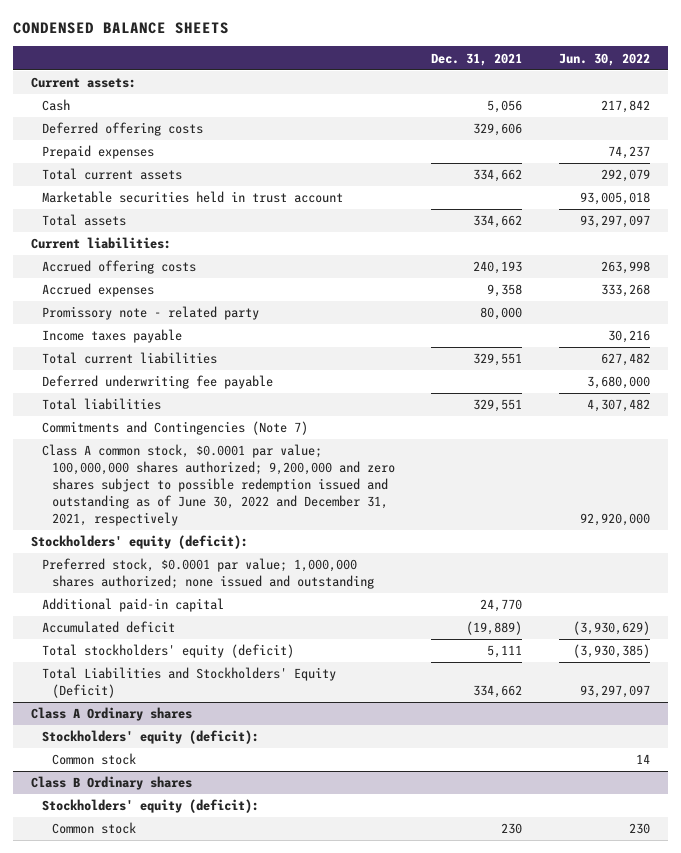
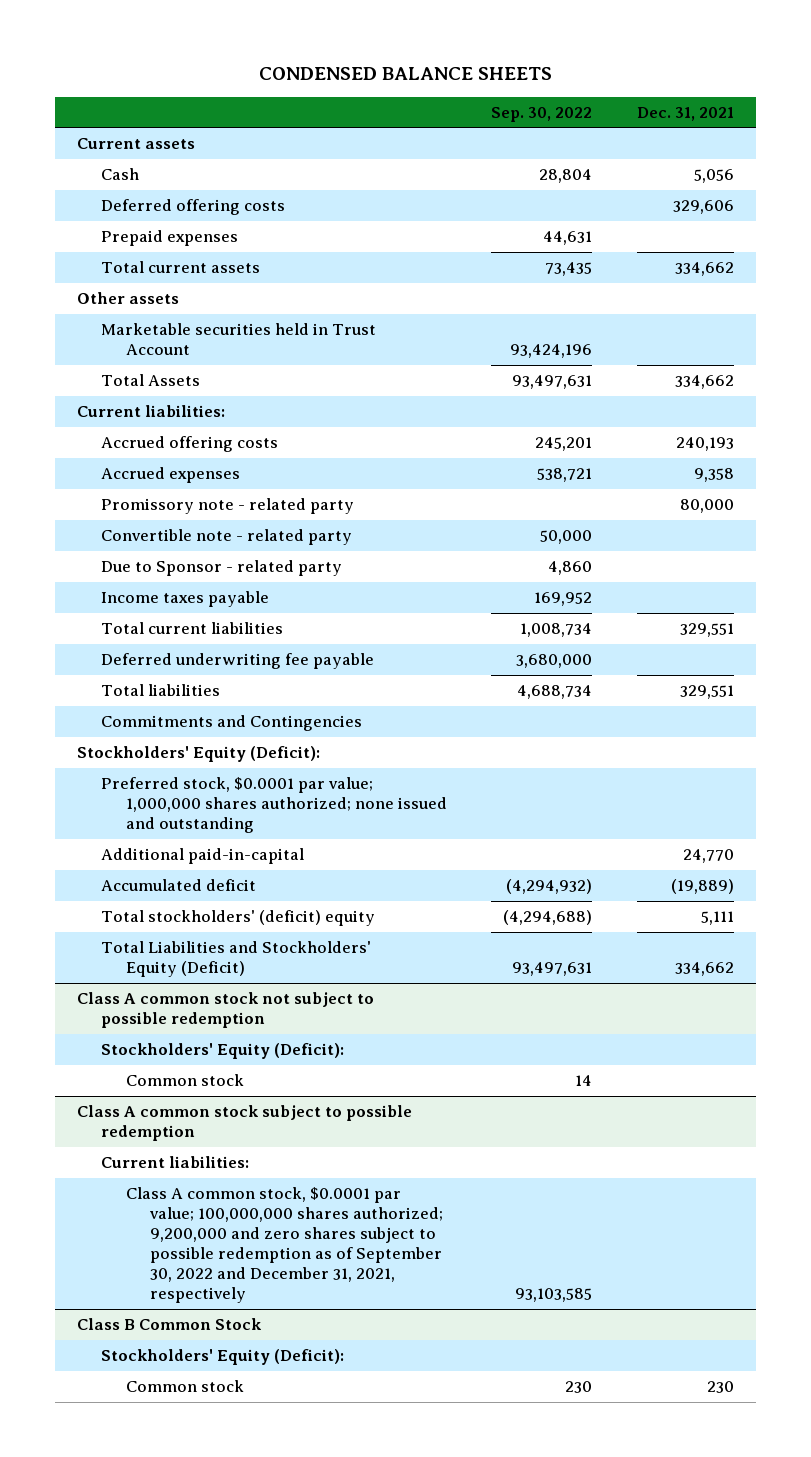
- | Dec. 31, 2021 | Jun. 30, 2022
+ | Sep. 30, 2022 | Dec. 31, 2021
- Current assets:
+ Current assets
- Marketable securities held in trust account | | 93,005,018
- Total assets | 334,662 | 93,297,097
+ Other assets
+ Marketable securities held in Trust Account | 93,424,196 |
+ Total Assets | 93,497,631 | 334,662
+ Convertible note - related party | 50,000 |
+ Due to Sponsor - related party | 4,860 |
- Commitments and Contingencies (Note 7)
- Class A common stock, $0.0001 par value; 100,000,000 shares authorized; 9,200,000 and zero shares subject to possible redemption issued and outstanding as of June 30, 2022 and December 31, 2021, respectively | | 92,920,000
- Stockholders' equity (deficit):
+ Commitments and Contingencies
+ Stockholders' Equity (Deficit):
- Additional paid-in capital | 24,770 |
+ Additional paid-in-capital | | 24,770
- Total stockholders' equity (deficit) | 5,111 | (3,930,385)
+ Total stockholders' (deficit) equity | (4,294,688) | 5,111
- Class A Ordinary shares
- Stockholders' equity (deficit):
+ Class A common stock not subject to possible redemption
+ Stockholders' Equity (Deficit):
- Class B Ordinary shares
- Stockholders' equity (deficit):
+ Class A common stock subject to possible redemption
+ Current liabilities:
+ Class A common stock, $0.0001 par value; 100,000,000 shares authorized; 9,200,000 and zero shares subject to possible redemption as of September 30, 2022 and December 31, 2021, respectively | 93,103,585 |
+ Class B Common Stock
+ Stockholders' Equity (Deficit):

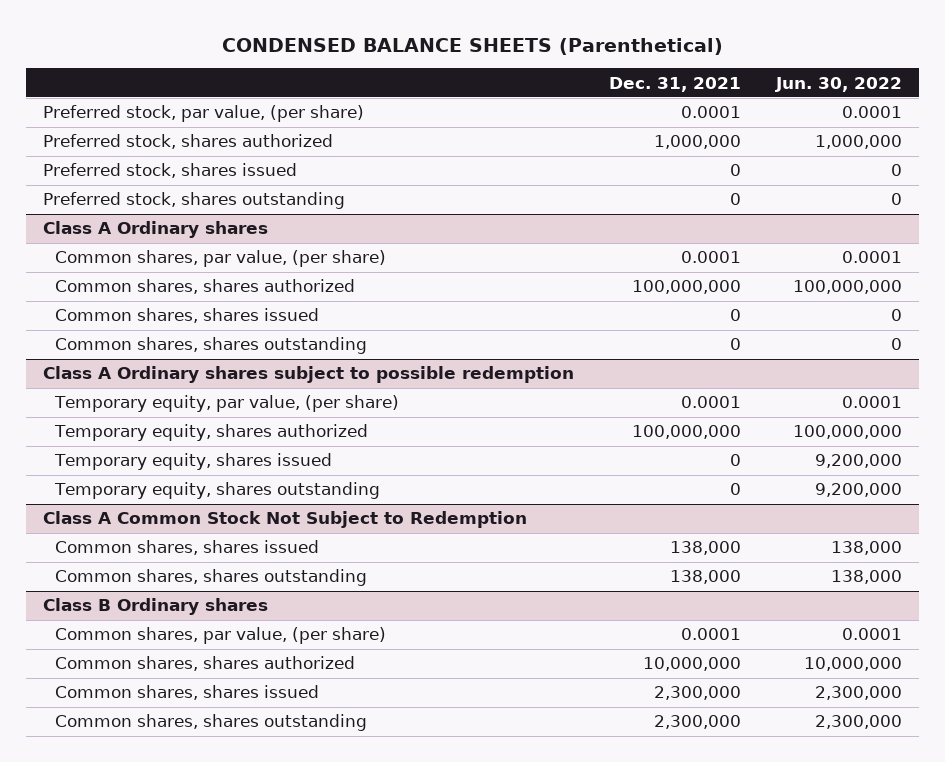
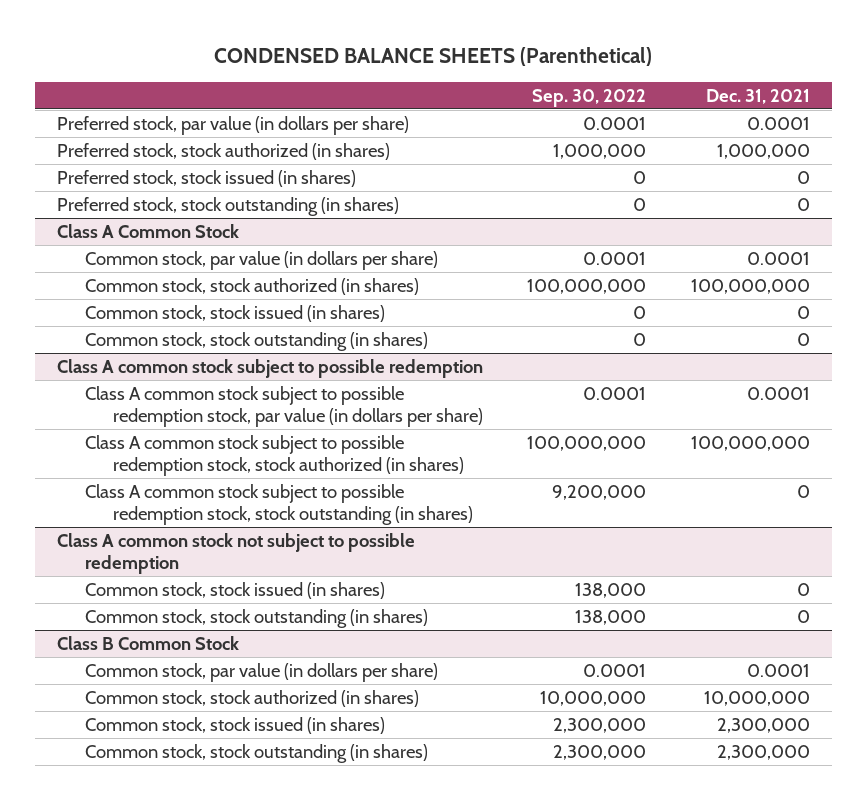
- | Dec. 31, 2021 | Jun. 30, 2022
+ | Sep. 30, 2022 | Dec. 31, 2021
- Preferred stock, par value, (per share) | 0.0001 | 0.0001
- Preferred stock, shares authorized | 1,000,000 | 1,000,000
- Preferred stock, shares issued | 0 | 0
- Preferred stock, shares outstanding | 0 | 0
- Class A Ordinary shares
- Common shares, par value, (per share) | 0.0001 | 0.0001
- Common shares, shares authorized | 100,000,000 | 100,000,000
- Common shares, shares issued | 0 | 0
- Common shares, shares outstanding | 0 | 0
- Class A Ordinary shares subject to possible redemption
- Temporary equity, par value, (per share) | 0.0001 | 0.0001
- Temporary equity, shares authorized | 100,000,000 | 100,000,000
- Temporary equity, shares issued | 0 | 9,200,000
- Temporary equity, shares outstanding | 0 | 9,200,000
- Class A Common Stock Not Subject to Redemption
- Common shares, shares issued | 138,000 | 138,000
- Common shares, shares outstanding | 138,000 | 138,000
- Class B Ordinary shares
- Common shares, par value, (per share) | 0.0001 | 0.0001
- Common shares, shares authorized | 10,000,000 | 10,000,000
- Common shares, shares issued | 2,300,000 | 2,300,000
- Common shares, shares outstanding | 2,300,000 | 2,300,000
+ Preferred stock, par value (in dollars per share) | 0.0001 | 0.0001
+ Preferred stock, stock authorized (in shares) | 1,000,000 | 1,000,000
+ Preferred stock, stock issued (in shares) | 0 | 0
+ Preferred stock, stock outstanding (in shares) | 0 | 0
+ Class A Common Stock
+ Common stock, par value (in dollars per share) | 0.0001 | 0.0001
+ Common stock, stock authorized (in shares) | 100,000,000 | 100,000,000
+ Common stock, stock issued (in shares) | 0 | 0
+ Common stock, stock outstanding (in shares) | 0 | 0
+ Class A common stock subject to possible redemption
+ Class A common stock subject to possible redemption stock, par value (in dollars per share) | 0.0001 | 0.0001
+ Class A common stock subject to possible redemption stock, stock authorized (in shares) | 100,000,000 | 100,000,000
+ Class A common stock subject to possible redemption stock, stock outstanding (in shares) | 9,200,000 | 0
+ Class A common stock not subject to possible redemption
+ Common stock, stock issued (in shares) | 138,000 | 0
+ Common stock, stock outstanding (in shares) | 138,000 | 0
+ Class B Common Stock
+ Common stock, par value (in dollars per share) | 0.0001 | 0.0001
+ Common stock, stock authorized (in shares) | 10,000,000 | 10,000,000
+ Common stock, stock issued (in shares) | 2,300,000 | 2,300,000
+ Common stock, stock outstanding (in shares) | 2,300,000 | 2,300,000

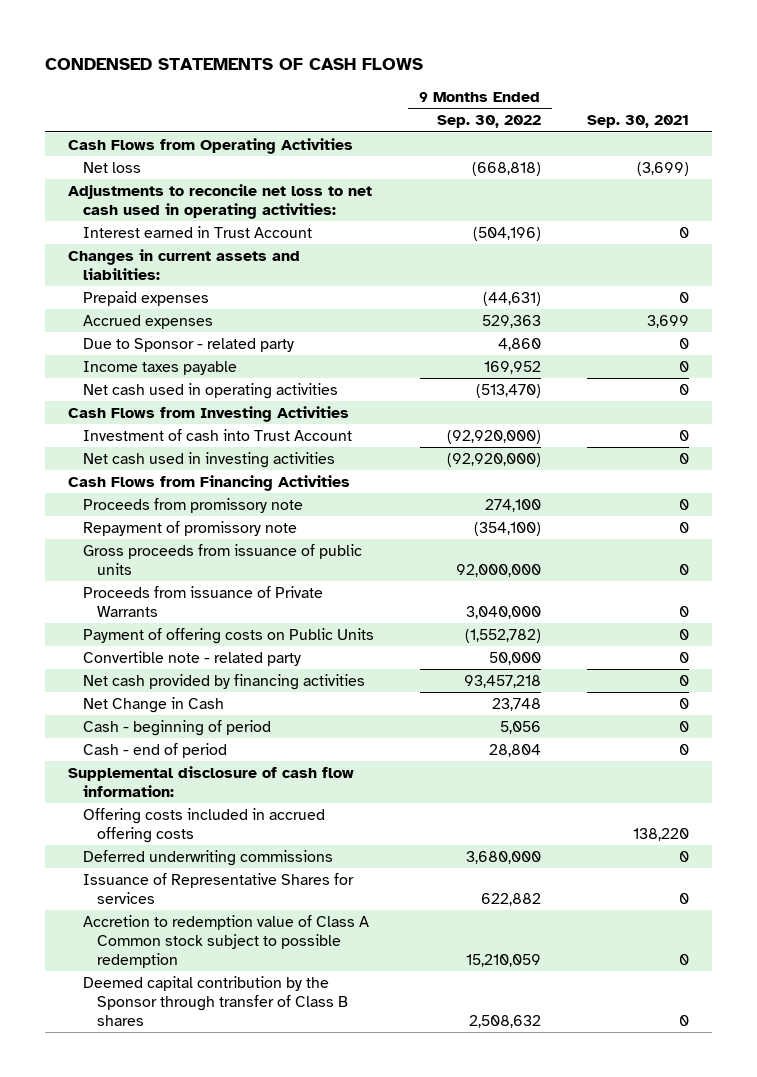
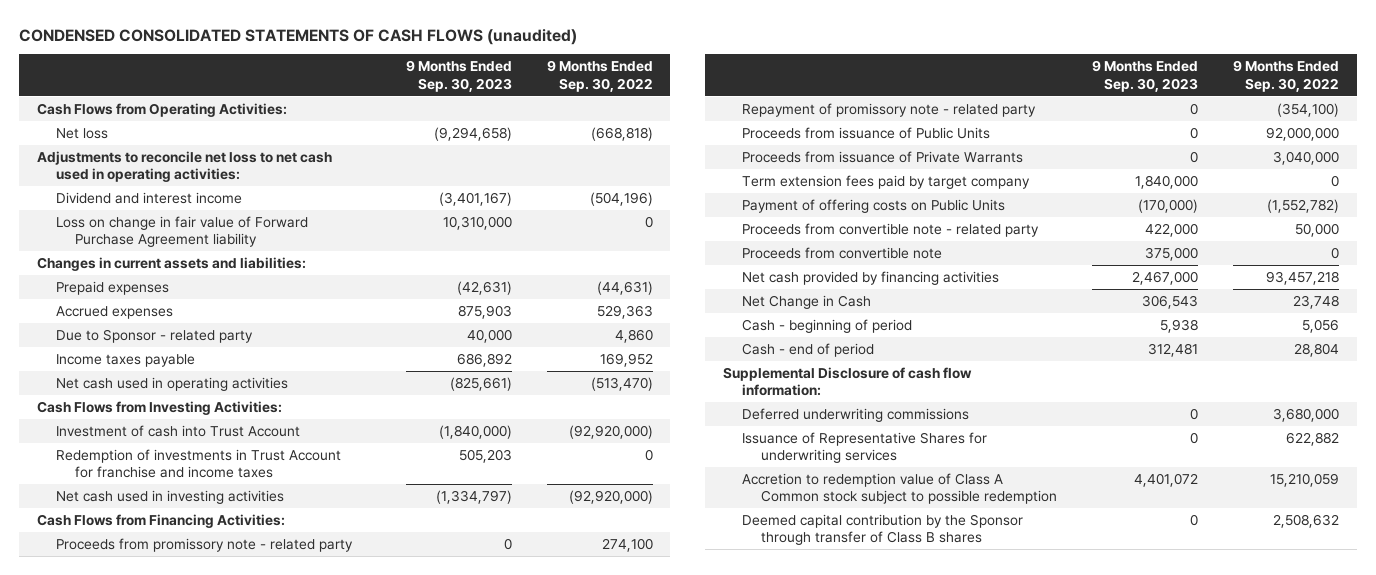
- CONDENSED STATEMENTS OF CASH FLOWS
+ CONDENSED CONSOLIDATED STATEMENTS OF CASH FLOWS (unaudited)
- | 9 Months Ended Sep. 30, 2022 | Sep. 30, 2021
+ | 9 Months Ended Sep. 30, 2023 | 9 Months Ended Sep. 30, 2022
- Cash Flows from Operating Activities
+ Cash Flows from Operating Activities:
- Interest earned in Trust Account | (504,196) | 0
+ Dividend and interest income | (3,401,167) | (504,196)
+ Loss on change in fair value of Forward Purchase Agreement liability | 10,310,000 | 0
- Cash Flows from Investing Activities
+ Cash Flows from Investing Activities:
+ Redemption of investments in Trust Account for franchise and income taxes | 505,203 | 0
- Cash Flows from Financing Activities
- Proceeds from promissory note | 274,100 | 0
- Repayment of promissory note | (354,100) | 0
- Gross proceeds from issuance of public units | 92,000,000 | 0
+ Cash Flows from Financing Activities:
+ Proceeds from promissory note - related party | 0 | 274,100
+ Repayment of promissory note - related party | 0 | (354,100)
+ Proceeds from issuance of Public Units | 0 | 92,000,000
+ Term extension fees paid by target company | 1,840,000 | 0
- Convertible note - related party | 50,000 | 0
+ Proceeds from convertible note - related party | 422,000 | 50,000
+ Proceeds from convertible note | 375,000 | 0
- Supplemental disclosure of cash flow information:
- Offering costs included in accrued offering costs | | 138,220
+ Supplemental Disclosure of cash flow information:
- Issuance of Representative Shares for services | 622,882 | 0
+ Issuance of Representative Shares for underwriting services | 0 | 622,882

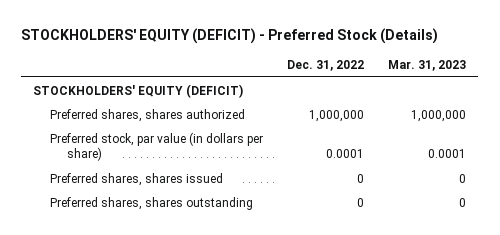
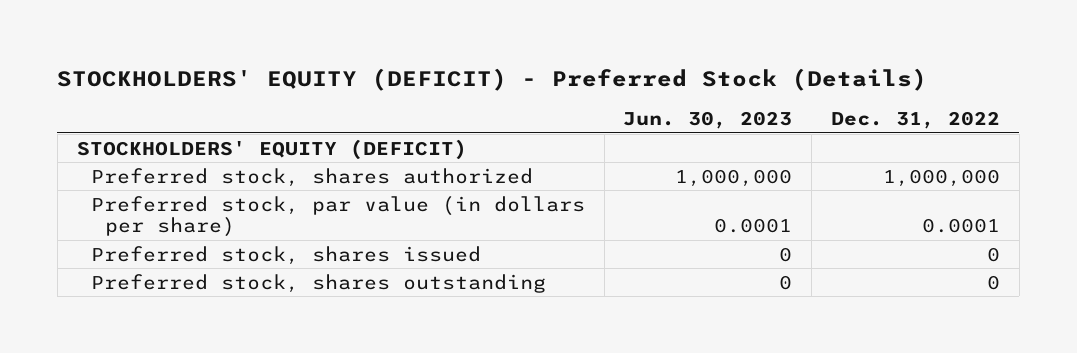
- | Dec. 31, 2022 | Mar. 31, 2023
+ | Jun. 30, 2023 | Dec. 31, 2022
- Preferred shares, shares authorized | 1,000,000 | 1,000,000
+ Preferred stock, shares authorized | 1,000,000 | 1,000,000
- Preferred shares, shares issued | 0 | 0
- Preferred shares, shares outstanding | 0 | 0
+ Preferred stock, shares issued | 0 | 0
+ Preferred stock, shares outstanding | 0 | 0

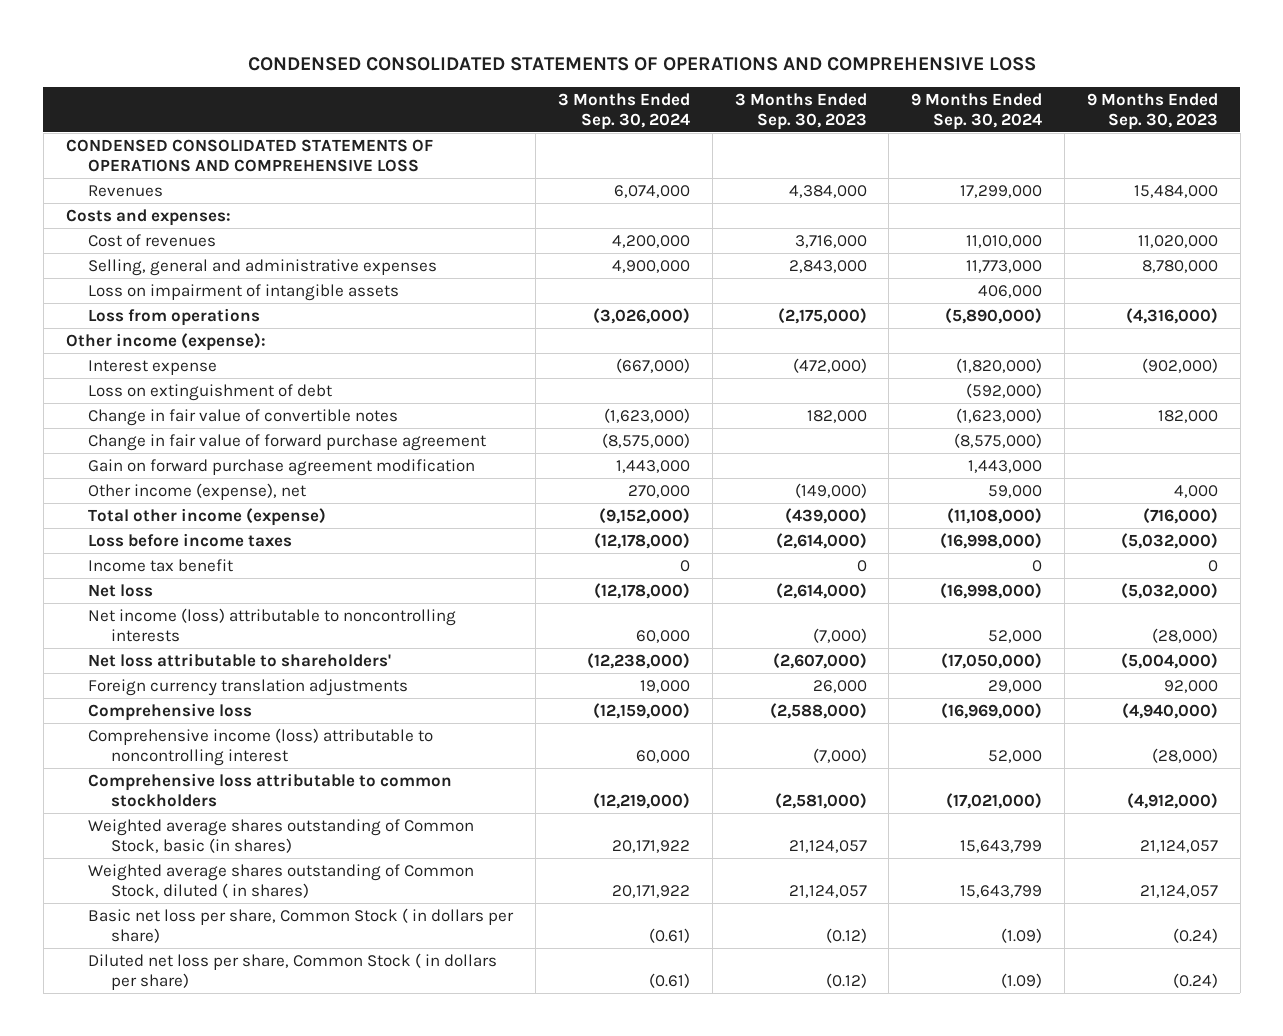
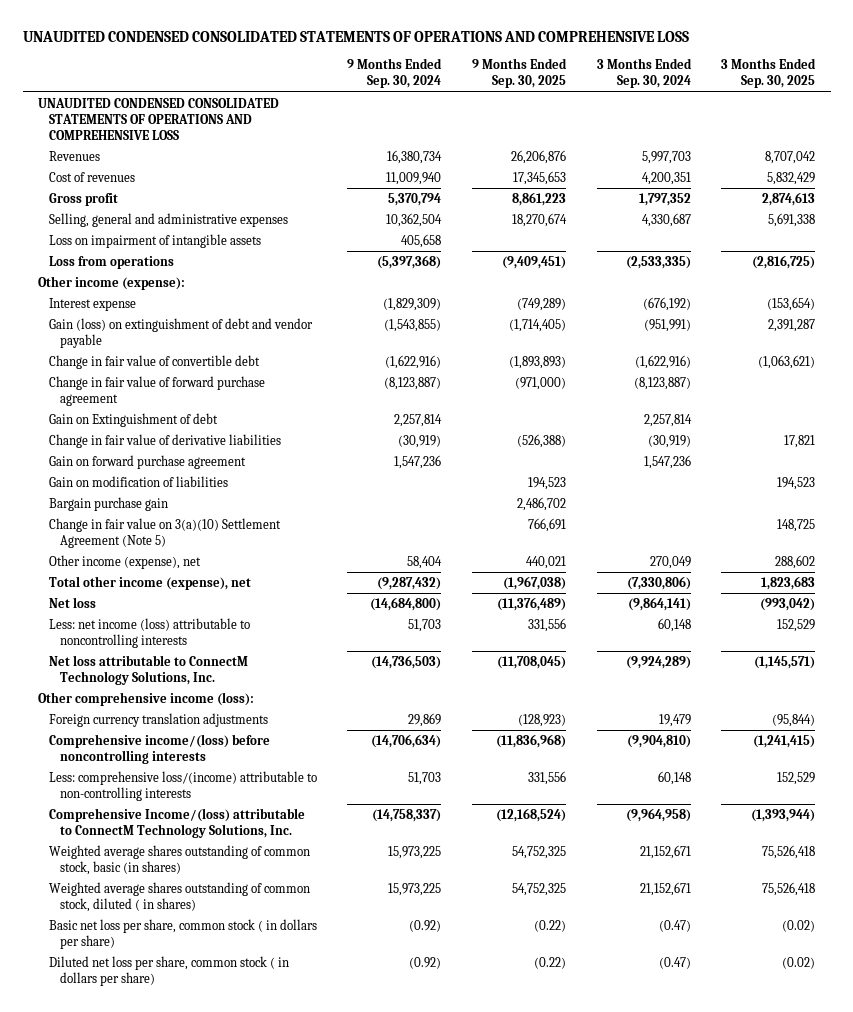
- CONDENSED CONSOLIDATED STATEMENTS OF OPERATIONS AND COMPREHENSIVE LOSS
+ UNAUDITED CONDENSED CONSOLIDATED STATEMENTS OF OPERATIONS AND COMPREHENSIVE LOSS
- | 3 Months Ended Sep. 30, 2024 | 3 Months Ended Sep. 30, 2023 | 9 Months Ended Sep. 30, 2024 | 9 Months Ended Sep. 30, 2023
+ | 9 Months Ended Sep. 30, 2024 | 9 Months Ended Sep. 30, 2025 | 3 Months Ended Sep. 30, 2024 | 3 Months Ended Sep. 30, 2025
- CONDENSED CONSOLIDATED STATEMENTS OF OPERATIONS AND COMPREHENSIVE LOSS
- Revenues | 6,074,000 | 4,384,000 | 17,299,000 | 15,484,000
- Costs and expenses:
- Cost of revenues | 4,200,000 | 3,716,000 | 11,010,000 | 11,020,000
- Selling, general and administrative expenses | 4,900,000 | 2,843,000 | 11,773,000 | 8,780,000
- Loss on impairment of intangible assets | | | 406,000 |
- Loss from operations | (3,026,000) | (2,175,000) | (5,890,000) | (4,316,000)
+ UNAUDITED CONDENSED CONSOLIDATED STATEMENTS OF OPERATIONS AND COMPREHENSIVE LOSS
+ Revenues | 16,380,734 | 26,206,876 | 5,997,703 | 8,707,042
+ Cost of revenues | 11,009,940 | 17,345,653 | 4,200,351 | 5,832,429
+ Gross profit | 5,370,794 | 8,861,223 | 1,797,352 | 2,874,613
+ Selling, general and administrative expenses | 10,362,504 | 18,270,674 | 4,330,687 | 5,691,338
+ Loss on impairment of intangible assets | 405,658 | | |
+ Loss from operations | (5,397,368) | (9,409,451) | (2,533,335) | (2,816,725)
- Interest expense | (667,000) | (472,000) | (1,820,000) | (902,000)
- Loss on extinguishment of debt | | | (592,000) |
- Change in fair value of convertible notes | (1,623,000) | 182,000 | (1,623,000) | 182,000
- Change in fair value of forward purchase agreement | (8,575,000) | | (8,575,000) |
- Gain on forward purchase agreement modification | 1,443,000 | | 1,443,000 |
- Other income (expense), net | 270,000 | (149,000) | 59,000 | 4,000
- Total other income (expense) | (9,152,000) | (439,000) | (11,108,000) | (716,000)
- Loss before income taxes | (12,178,000) | (2,614,000) | (16,998,000) | (5,032,000)
- Income tax benefit | 0 | 0 | 0 | 0
- Net loss | (12,178,000) | (2,614,000) | (16,998,000) | (5,032,000)
- Net income (loss) attributable to noncontrolling interests | 60,000 | (7,000) | 52,000 | (28,000)
- Net loss attributable to shareholders' | (12,238,000) | (2,607,000) | (17,050,000) | (5,004,000)
- Foreign currency translation adjustments | 19,000 | 26,000 | 29,000 | 92,000
- Comprehensive loss | (12,159,000) | (2,588,000) | (16,969,000) | (4,940,000)
- Comprehensive income (loss) attributable to noncontrolling interest | 60,000 | (7,000) | 52,000 | (28,000)
- Comprehensive loss attributable to common stockholders | (12,219,000) | (2,581,000) | (17,021,000) | (4,912,000)
- Weighted average shares outstanding of Common Stock, basic (in shares) | 20,171,922 | 21,124,057 | 15,643,799 | 21,124,057
- Weighted average shares outstanding of Common Stock, diluted ( in shares) | 20,171,922 | 21,124,057 | 15,643,799 | 21,124,057
- Basic net loss per share, Common Stock ( in dollars per share) | (0.61) | (0.12) | (1.09) | (0.24)
- Diluted net loss per share, Common Stock ( in dollars per share) | (0.61) | (0.12) | (1.09) | (0.24)
+ Interest expense | (1,829,309) | (749,289) | (676,192) | (153,654)
+ Gain (loss) on extinguishment of debt and vendor payable | (1,543,855) | (1,714,405) | (951,991) | 2,391,287
+ Change in fair value of convertible debt | (1,622,916) | (1,893,893) | (1,622,916) | (1,063,621)
+ Change in fair value of forward purchase agreement | (8,123,887) | (971,000) | (8,123,887) |
+ Gain on Extinguishment of debt | 2,257,814 | | 2,257,814 |
+ Change in fair value of derivative liabilities | (30,919) | (526,388) | (30,919) | 17,821
+ Gain on forward purchase agreement | 1,547,236 | | 1,547,236 |
+ Gain on modification of liabilities | | 194,523 | | 194,523
+ Bargain purchase gain | | 2,486,702 | |
+ Change in fair value on 3(a)(10) Settlement Agreement (Note 5) | | 766,691 | | 148,725
+ Other income (expense), net | 58,404 | 440,021 | 270,049 | 288,602
+ Total other income (expense), net | (9,287,432) | (1,967,038) | (7,330,806) | 1,823,683
+ Net loss | (14,684,800) | (11,376,489) | (9,864,141) | (993,042)
+ Less: net income (loss) attributable to noncontrolling interests | 51,703 | 331,556 | 60,148 | 152,529
+ Net loss attributable to ConnectM Technology Solutions, Inc. | (14,736,503) | (11,708,045) | (9,924,289) | (1,145,571)
+ Other comprehensive income (loss):
+ Foreign currency translation adjustments | 29,869 | (128,923) | 19,479 | (95,844)
+ Comprehensive income/(loss) before noncontrolling interests | (14,706,634) | (11,836,968) | (9,904,810) | (1,241,415)
+ Less: comprehensive loss/(income) attributable to non-controlling interests | 51,703 | 331,556 | 60,148 | 152,529
+ Comprehensive Income/(loss) attributable to ConnectM Technology Solutions, Inc. | (14,758,337) | (12,168,524) | (9,964,958) | (1,393,944)
+ Weighted average shares outstanding of common stock, basic (in shares) | 15,973,225 | 54,752,325 | 21,152,671 | 75,526,418
+ Weighted average shares outstanding of common stock, diluted ( in shares) | 15,973,225 | 54,752,325 | 21,152,671 | 75,526,418
+ Basic net loss per share, common stock ( in dollars per share) | (0.92) | (0.22) | (0.47) | (0.02)
+ Diluted net loss per share, common stock ( in dollars per share) | (0.92) | (0.22) | (0.47) | (0.02)

